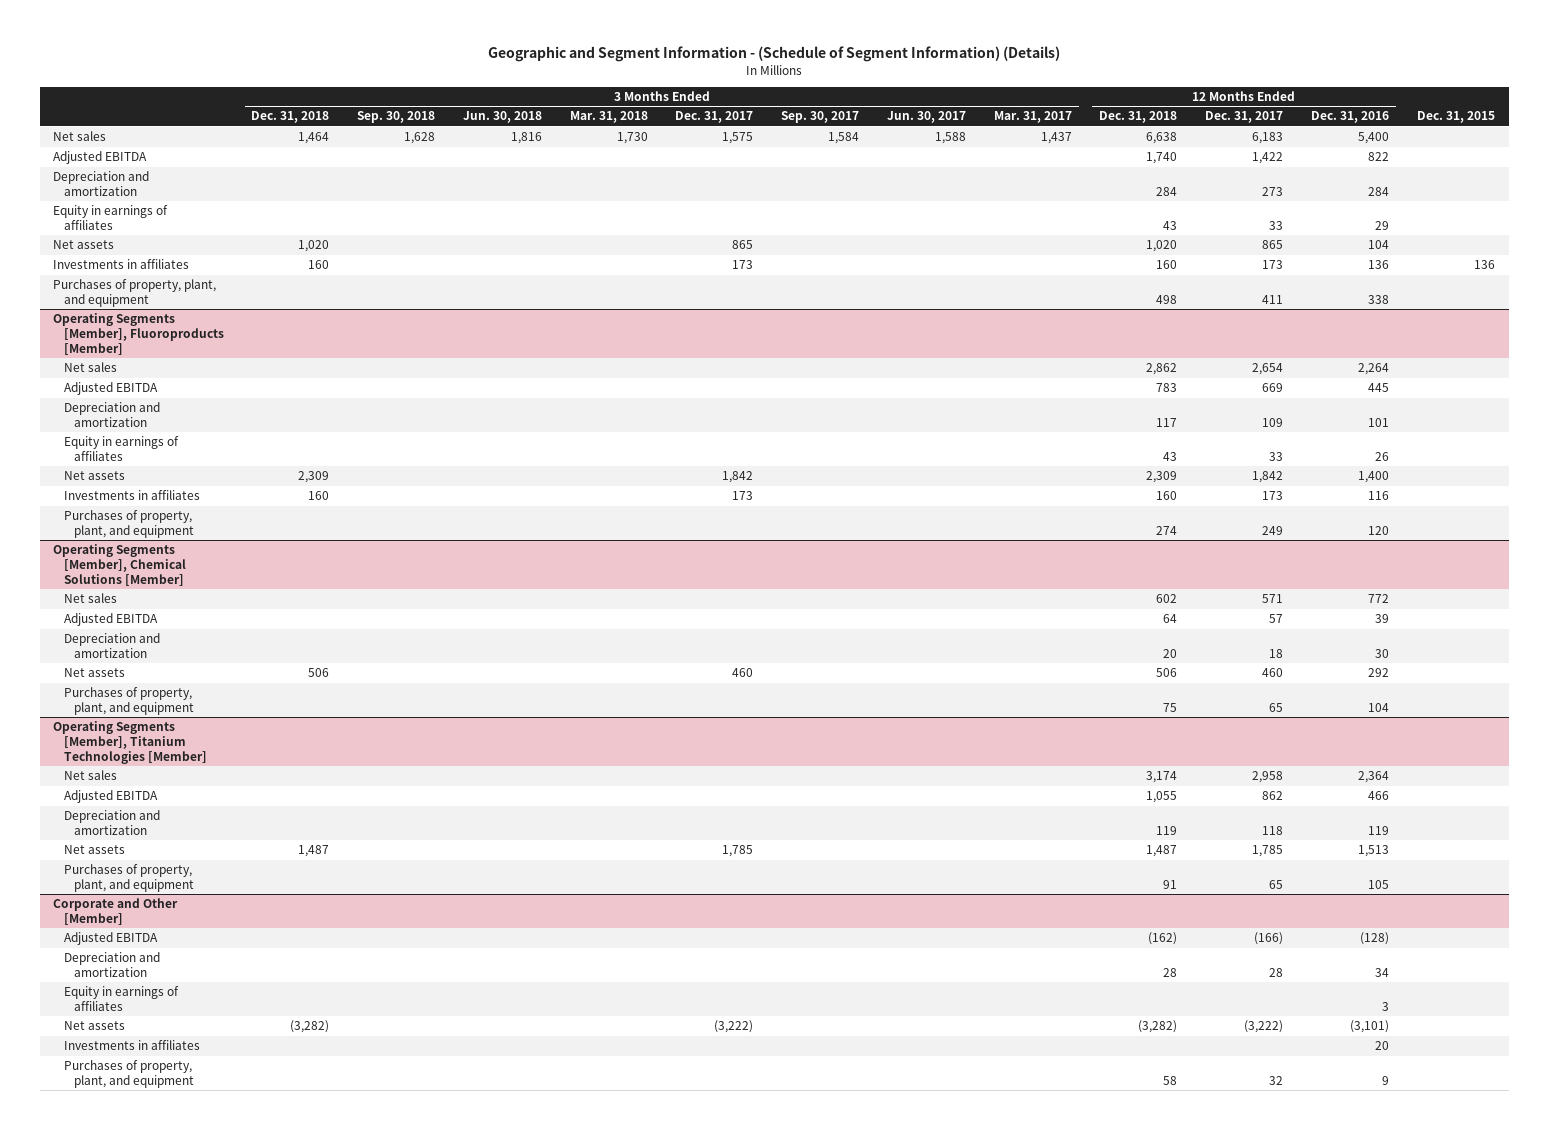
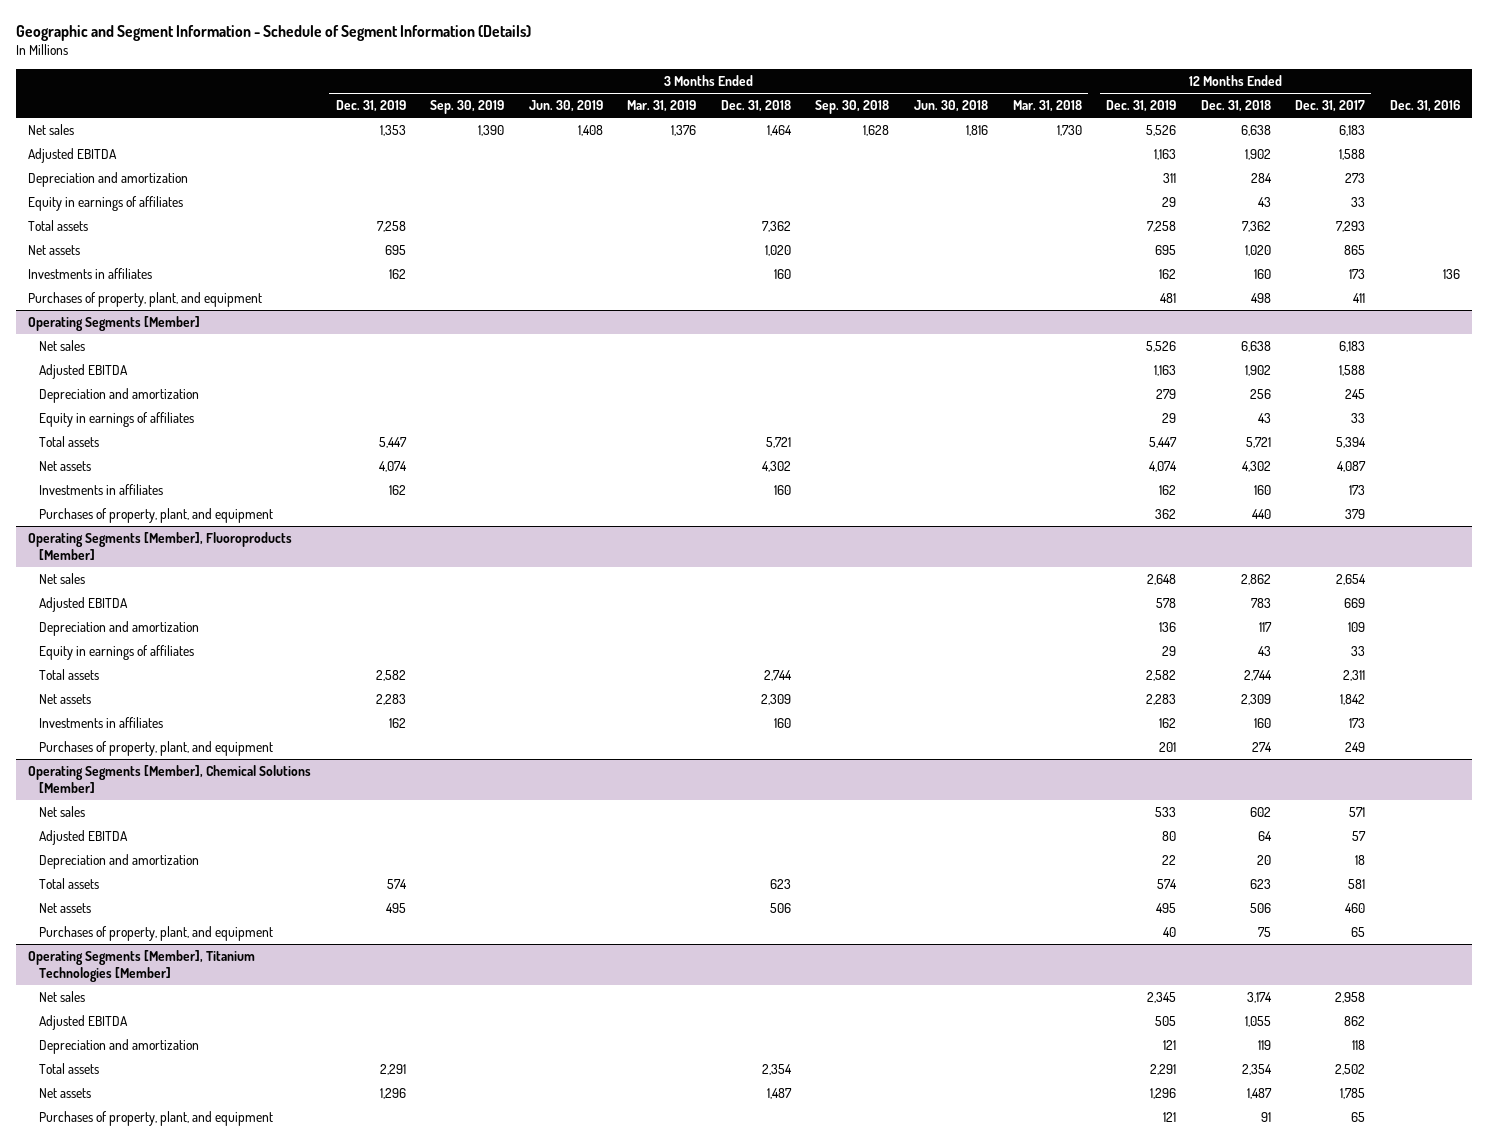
- Geographic and Segment Information - (Schedule of Segment Information) (Details)
+ Geographic and Segment Information - Schedule of Segment Information (Details)
- | 3 Months Ended Dec. 31, 2018 | 3 Months Ended Sep. 30, 2018 | 3 Months Ended Jun. 30, 2018 | 3 Months Ended Mar. 31, 2018 | 3 Months Ended Dec. 31, 2017 | 3 Months Ended Sep. 30, 2017 | 3 Months Ended Jun. 30, 2017 | 3 Months Ended Mar. 31, 2017 | 12 Months Ended Dec. 31, 2018 | 12 Months Ended Dec. 31, 2017 | 12 Months Ended Dec. 31, 2016 | Dec. 31, 2015
+ | 3 Months Ended Dec. 31, 2019 | 3 Months Ended Sep. 30, 2019 | 3 Months Ended Jun. 30, 2019 | 3 Months Ended Mar. 31, 2019 | 3 Months Ended Dec. 31, 2018 | 3 Months Ended Sep. 30, 2018 | 3 Months Ended Jun. 30, 2018 | 3 Months Ended Mar. 31, 2018 | 12 Months Ended Dec. 31, 2019 | 12 Months Ended Dec. 31, 2018 | 12 Months Ended Dec. 31, 2017 | Dec. 31, 2016
- Adjusted EBITDA | | | | | | | | | 1,740 | 1,422 | 822 |
+ Adjusted EBITDA | | | | | | | | | 1,163 | 1,902 | 1,588 |
+ Total assets | 7,258 | | | | 7,362 | | | | 7,258 | 7,362 | 7,293 |
+ Operating Segments [Member]
+ Net sales | | | | | | | | | 5,526 | 6,638 | 6,183 |
+ Adjusted EBITDA | | | | | | | | | 1,163 | 1,902 | 1,588 |
+ Depreciation and amortization | | | | | | | | | 279 | 256 | 245 |
+ Equity in earnings of affiliates | | | | | | | | | 29 | 43 | 33 |
+ Total assets | 5,447 | | | | 5,721 | | | | 5,447 | 5,721 | 5,394 |
+ Net assets | 4,074 | | | | 4,302 | | | | 4,074 | 4,302 | 4,087 |
+ Investments in affiliates | 162 | | | | 160 | | | | 162 | 160 | 173 |
+ Purchases of property, plant, and equipment | | | | | | | | | 362 | 440 | 379 |
@ Operating Segments [Member], Fluoroproducts [Member]
+ Total assets | 2,582 | | | | 2,744 | | | | 2,582 | 2,744 | 2,311 |
@ Operating Segments [Member], Chemical Solutions [Member]
+ Total assets | 574 | | | | 623 | | | | 574 | 623 | 581 |
@ Operating Segments [Member], Titanium Technologies [Member]
+ Total assets | 2,291 | | | | 2,354 | | | | 2,291 | 2,354 | 2,502 |
- Corporate and Other [Member]
- Adjusted EBITDA | | | | | | | | | (162) | (166) | (128) |
- Depreciation and amortization | | | | | | | | | 28 | 28 | 34 |
- Equity in earnings of affiliates | | | | | | | | | | | 3 |
- Net assets | (3,282) | | | | (3,222) | | | | (3,282) | (3,222) | (3,101) |
- Investments in affiliates | | | | | | | | | | | 20 |
- Purchases of property, plant, and equipment | | | | | | | | | 58 | 32 | 9 |

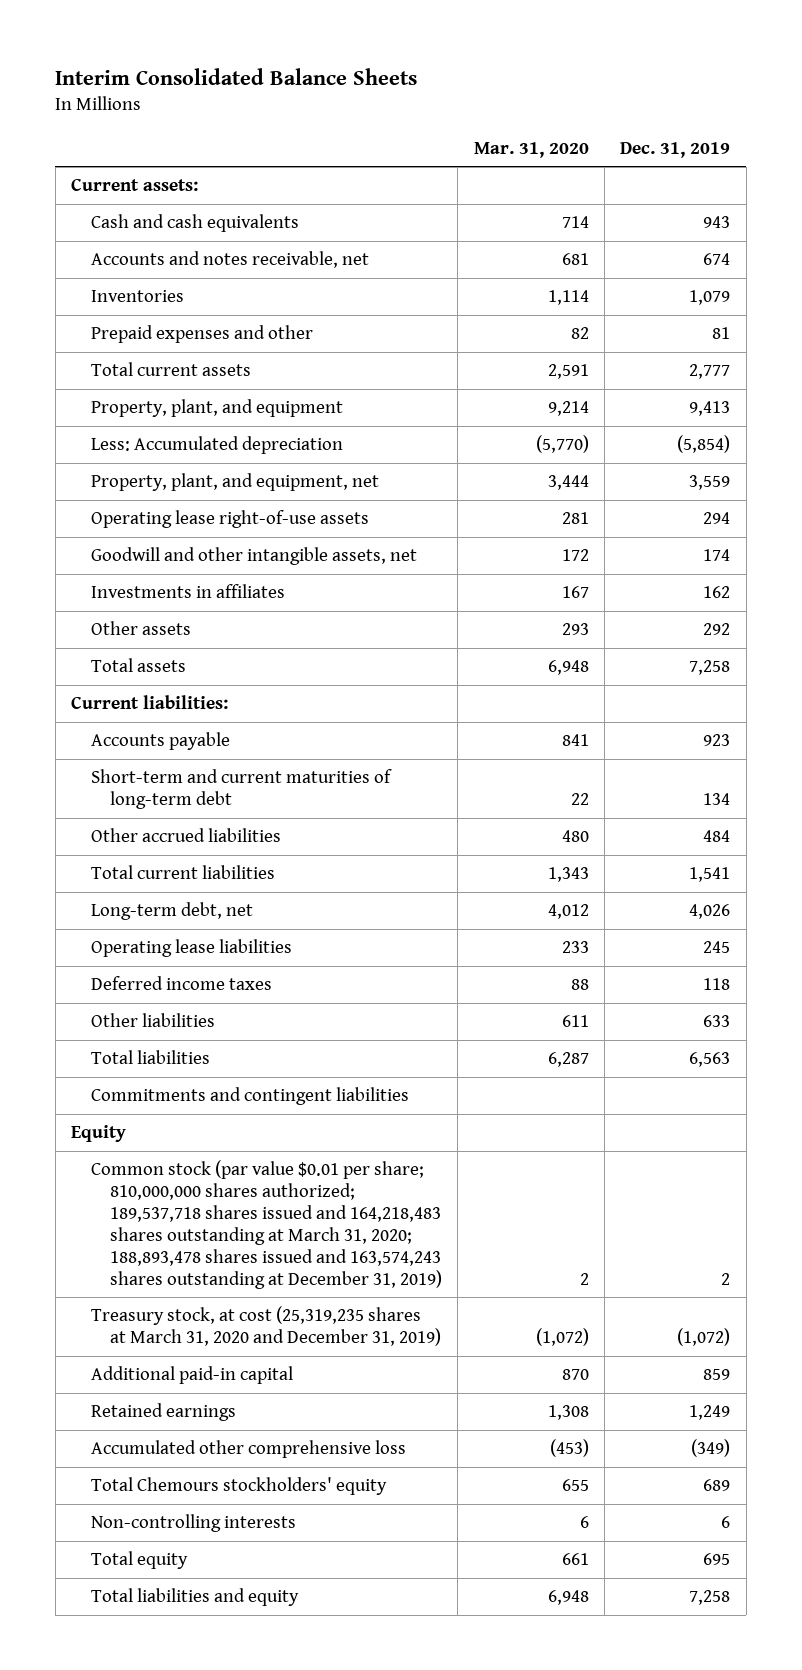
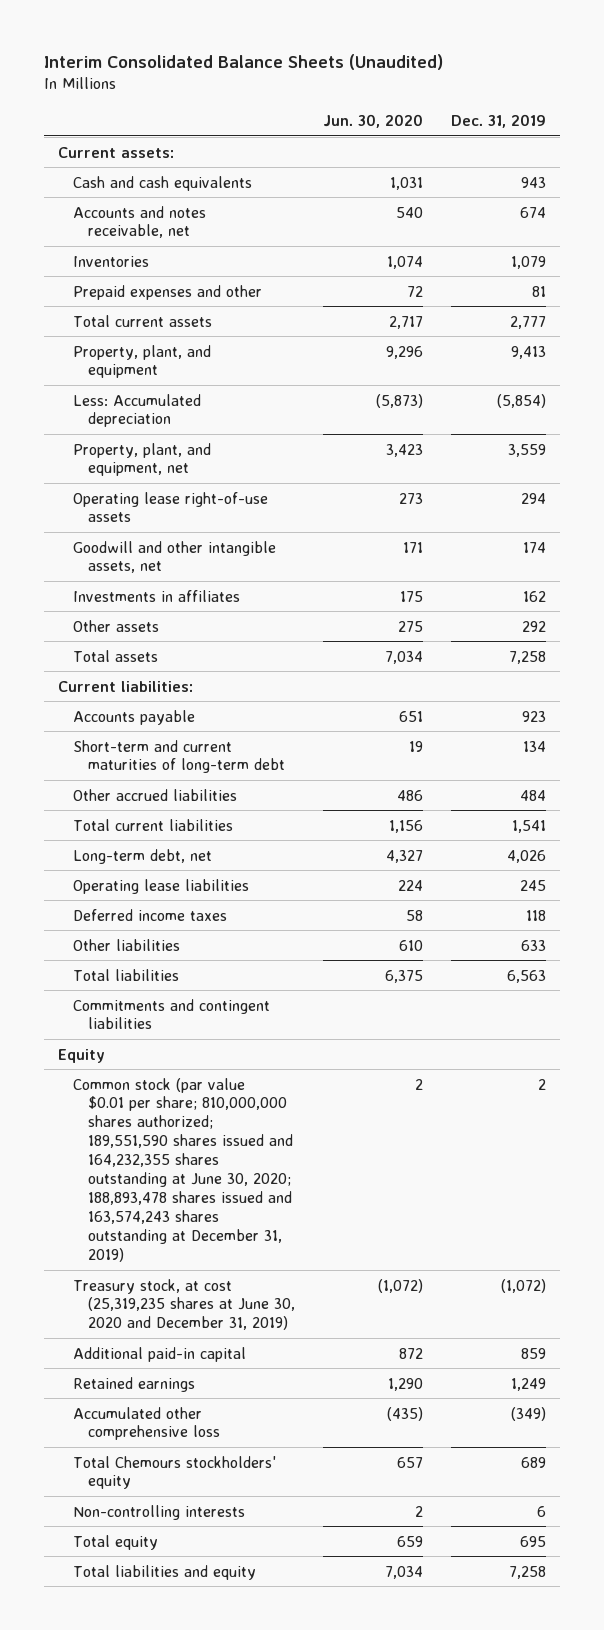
- Interim Consolidated Balance Sheets
+ Interim Consolidated Balance Sheets (Unaudited)
- | Mar. 31, 2020 | Dec. 31, 2019
+ | Jun. 30, 2020 | Dec. 31, 2019
- Common stock (par value $0.01 per share; 810,000,000 shares authorized; 189,537,718 shares issued and 164,218,483 shares outstanding at March 31, 2020; 188,893,478 shares issued and 163,574,243 shares outstanding at December 31, 2019) | 2 | 2
- Treasury stock, at cost (25,319,235 shares at March 31, 2020 and December 31, 2019) | (1,072) | (1,072)
+ Common stock (par value $0.01 per share; 810,000,000 shares authorized; 189,551,590 shares issued and 164,232,355 shares outstanding at June 30, 2020; 188,893,478 shares issued and 163,574,243 shares outstanding at December 31, 2019) | 2 | 2
+ Treasury stock, at cost (25,319,235 shares at June 30, 2020 and December 31, 2019) | (1,072) | (1,072)

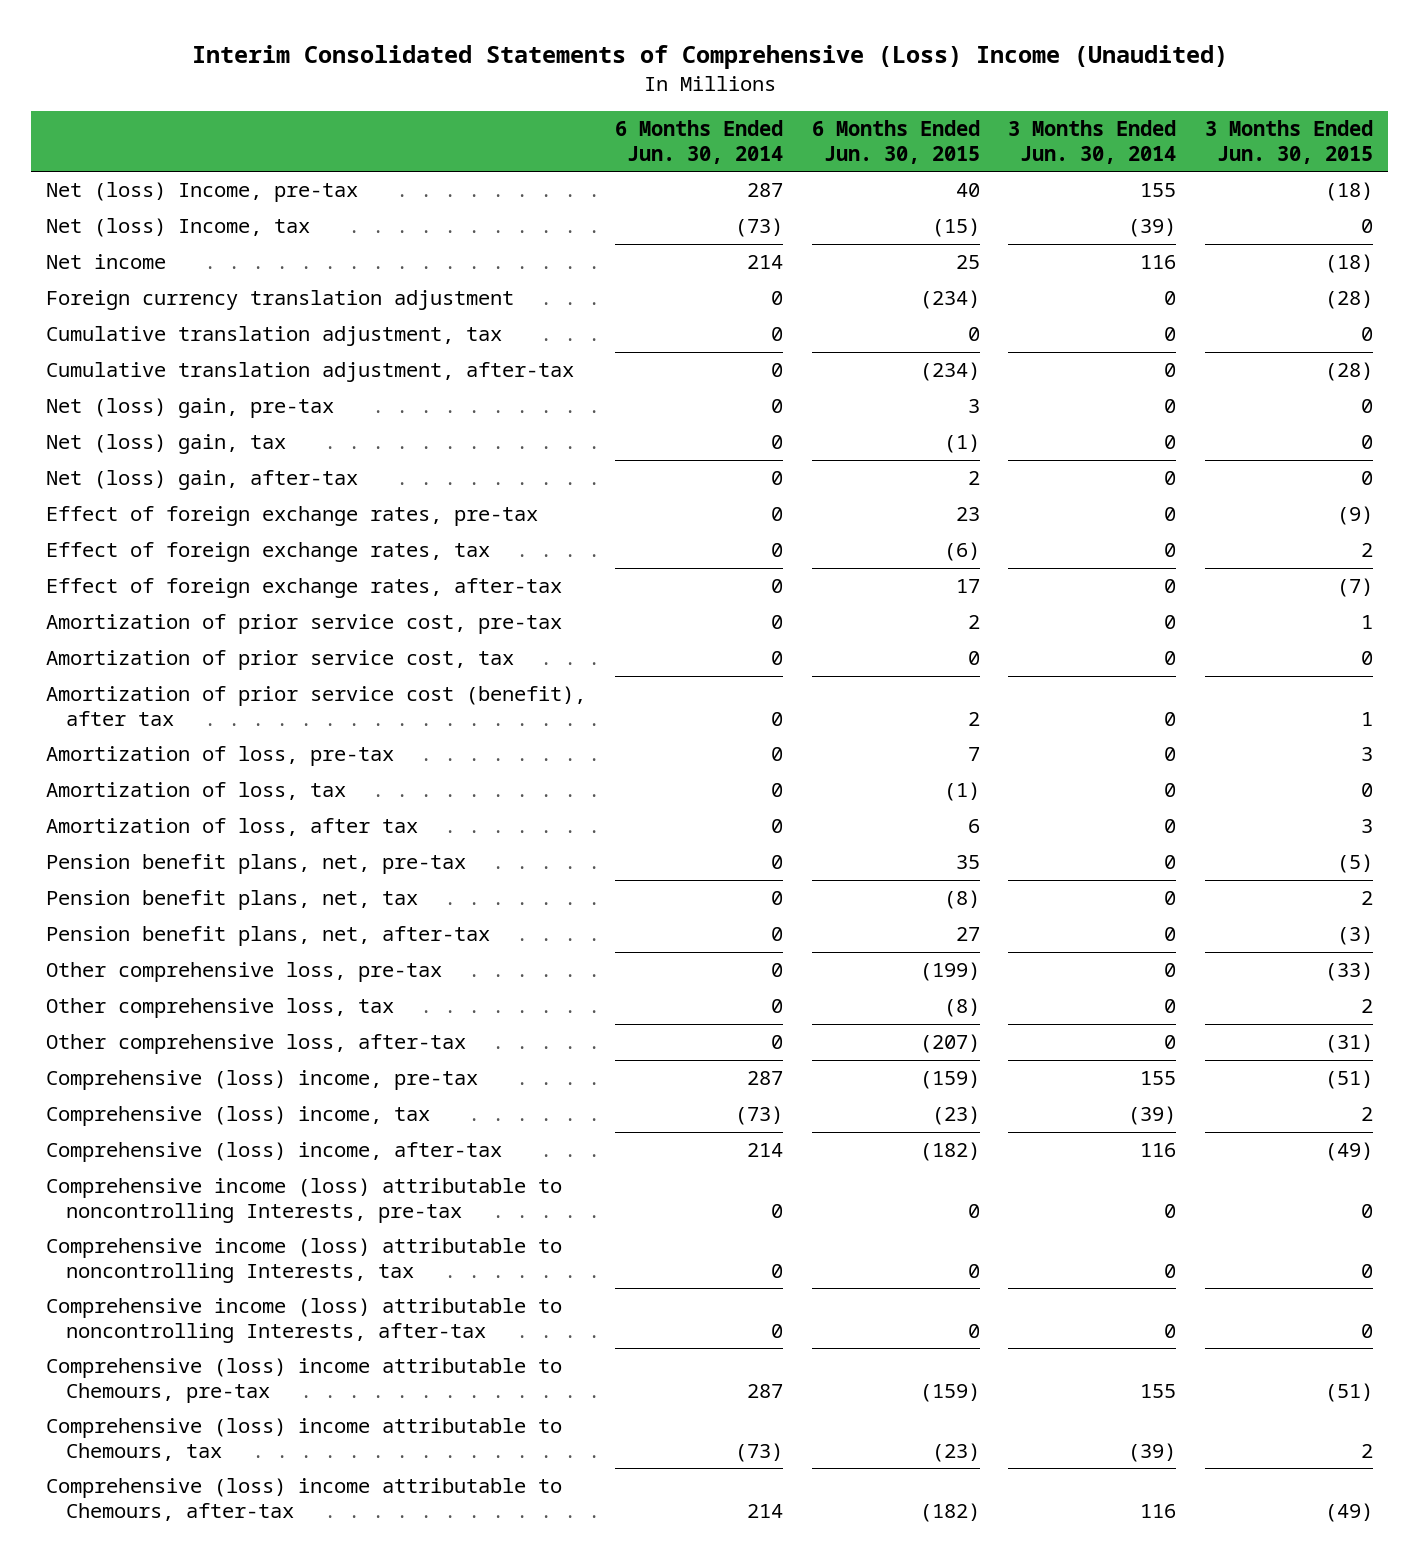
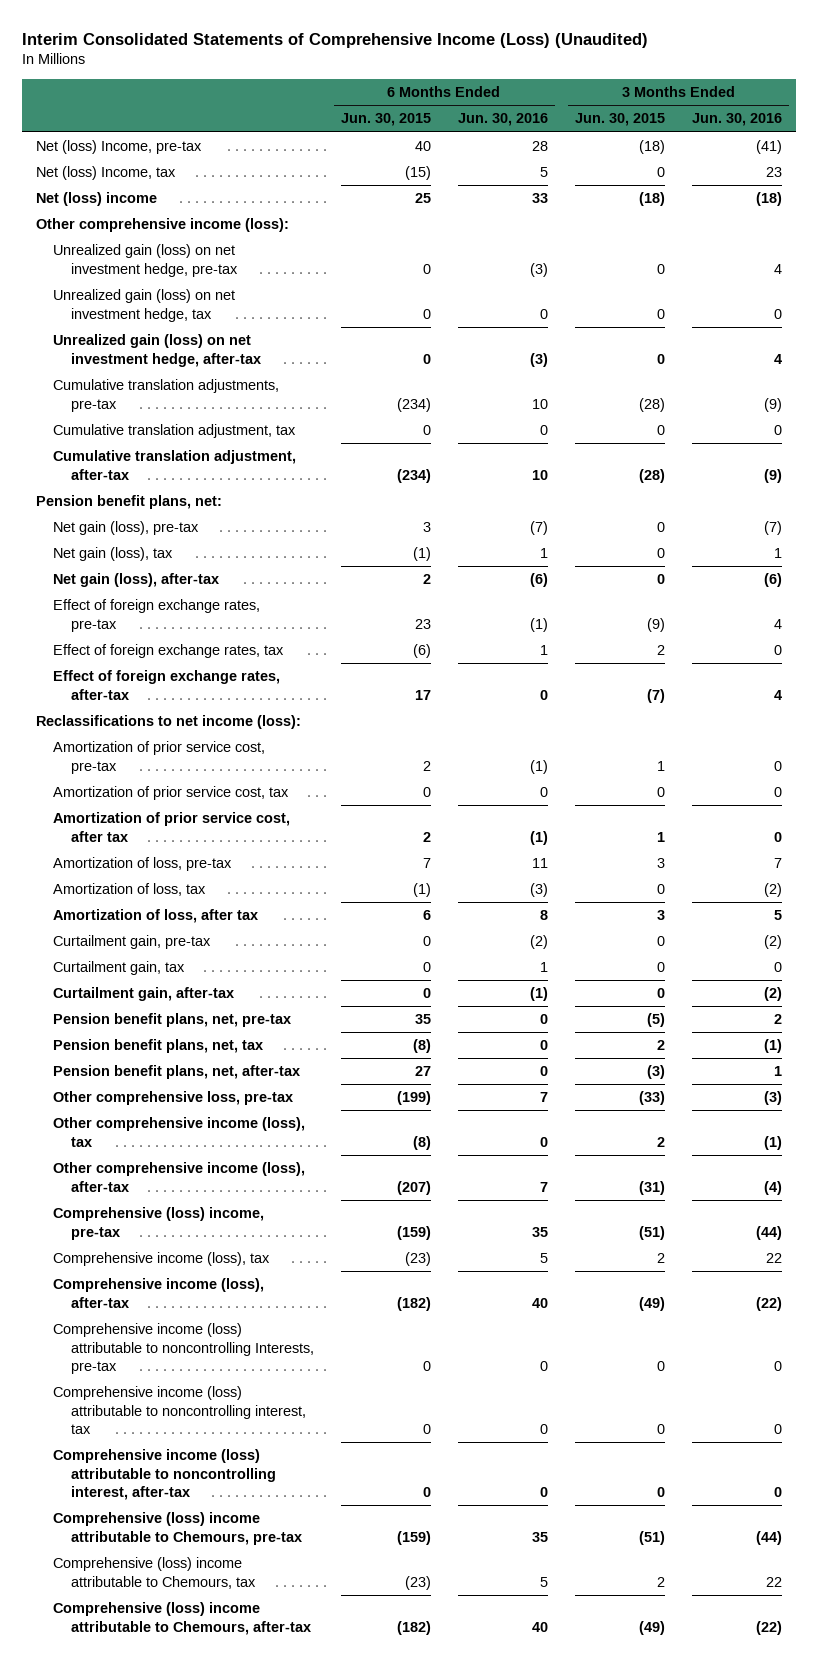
- Interim Consolidated Statements of Comprehensive (Loss) Income (Unaudited)
+ Interim Consolidated Statements of Comprehensive Income (Loss) (Unaudited)
- | 6 Months Ended Jun. 30, 2014 | 6 Months Ended Jun. 30, 2015 | 3 Months Ended Jun. 30, 2014 | 3 Months Ended Jun. 30, 2015
+ | 6 Months Ended Jun. 30, 2015 | 6 Months Ended Jun. 30, 2016 | 3 Months Ended Jun. 30, 2015 | 3 Months Ended Jun. 30, 2016
- Net income | 214 | 25 | 116 | (18)
- Foreign currency translation adjustment | 0 | (234) | 0 | (28)
+ Net (loss) income | 25 | 33 | (18) | (18)
+ Other comprehensive income (loss):
+ Unrealized gain (loss) on net investment hedge, pre-tax | 0 | (3) | 0 | 4
+ Unrealized gain (loss) on net investment hedge, tax | 0 | 0 | 0 | 0
+ Unrealized gain (loss) on net investment hedge, after-tax | 0 | (3) | 0 | 4
+ Cumulative translation adjustments, pre-tax | (234) | 10 | (28) | (9)
- Net (loss) gain, pre-tax | 0 | 3 | 0 | 0
- Net (loss) gain, tax | 0 | (1) | 0 | 0
- Net (loss) gain, after-tax | 0 | 2 | 0 | 0
+ Pension benefit plans, net:
+ Net gain (loss), pre-tax | 3 | (7) | 0 | (7)
+ Net gain (loss), tax | (1) | 1 | 0 | 1
+ Net gain (loss), after-tax | 2 | (6) | 0 | (6)
+ Reclassifications to net income (loss):
- Amortization of prior service cost (benefit), after tax | 0 | 2 | 0 | 1
+ Amortization of prior service cost, after tax | 2 | (1) | 1 | 0
+ Curtailment gain, pre-tax | 0 | (2) | 0 | (2)
+ Curtailment gain, tax | 0 | 1 | 0 | 0
+ Curtailment gain, after-tax | 0 | (1) | 0 | (2)
- Other comprehensive loss, tax | 0 | (8) | 0 | 2
- Other comprehensive loss, after-tax | 0 | (207) | 0 | (31)
+ Other comprehensive income (loss), tax | (8) | 0 | 2 | (1)
+ Other comprehensive income (loss), after-tax | (207) | 7 | (31) | (4)
- Comprehensive (loss) income, tax | (73) | (23) | (39) | 2
- Comprehensive (loss) income, after-tax | 214 | (182) | 116 | (49)
+ Comprehensive income (loss), tax | (23) | 5 | 2 | 22
+ Comprehensive income (loss), after-tax | (182) | 40 | (49) | (22)
- Comprehensive income (loss) attributable to noncontrolling Interests, tax | 0 | 0 | 0 | 0
- Comprehensive income (loss) attributable to noncontrolling Interests, after-tax | 0 | 0 | 0 | 0
+ Comprehensive income (loss) attributable to noncontrolling interest, tax | 0 | 0 | 0 | 0
+ Comprehensive income (loss) attributable to noncontrolling interest, after-tax | 0 | 0 | 0 | 0

